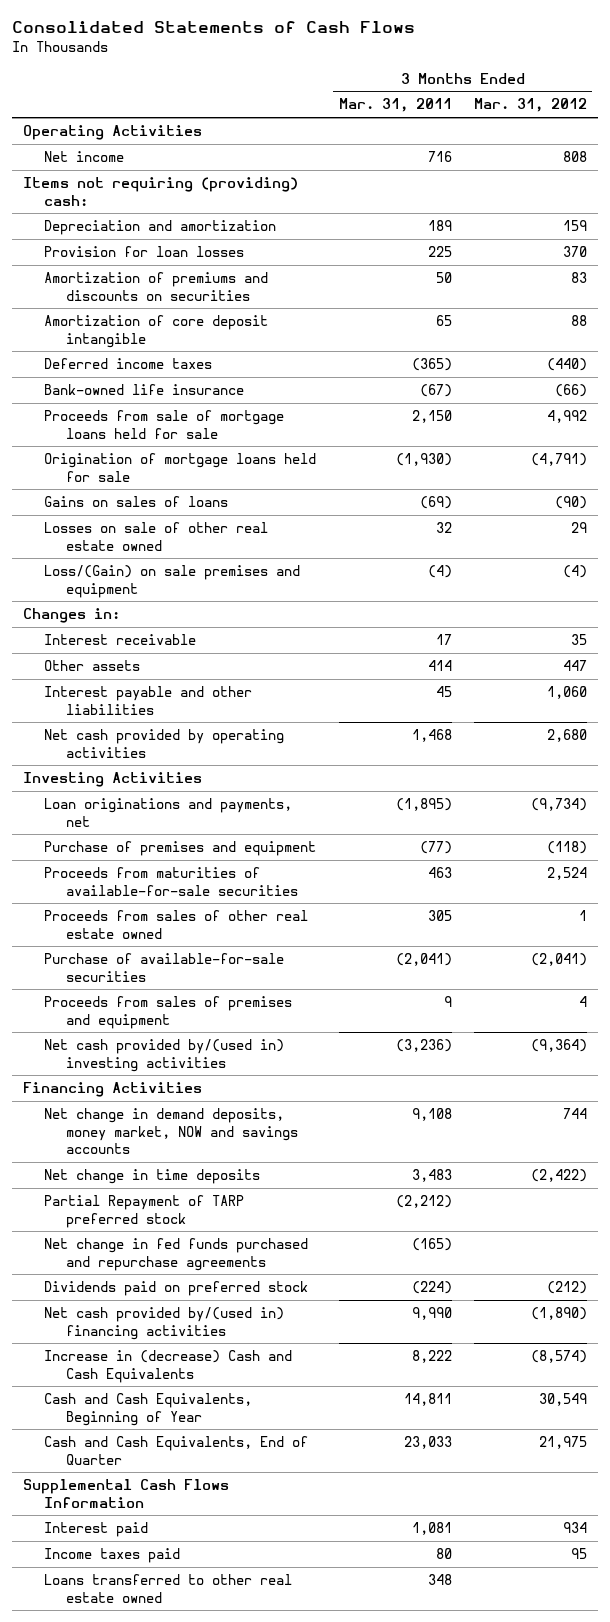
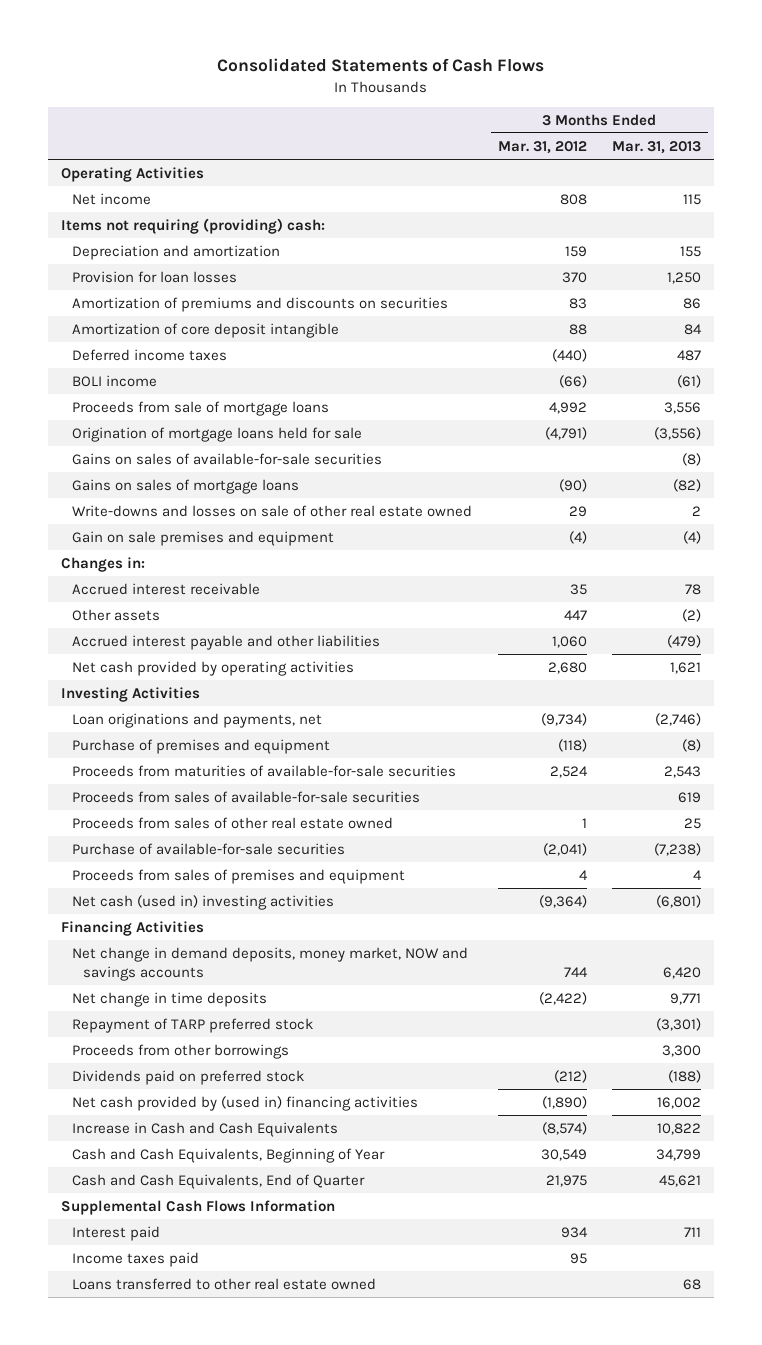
- | 3 Months Ended Mar. 31, 2011 | 3 Months Ended Mar. 31, 2012
+ | 3 Months Ended Mar. 31, 2012 | 3 Months Ended Mar. 31, 2013
- Bank-owned life insurance | (67) | (66)
- Proceeds from sale of mortgage loans held for sale | 2,150 | 4,992
+ BOLI income | (66) | (61)
+ Proceeds from sale of mortgage loans | 4,992 | 3,556
- Gains on sales of loans | (69) | (90)
- Losses on sale of other real estate owned | 32 | 29
- Loss/(Gain) on sale premises and equipment | (4) | (4)
+ Gains on sales of available-for-sale securities | | (8)
+ Gains on sales of mortgage loans | (90) | (82)
+ Write-downs and losses on sale of other real estate owned | 29 | 2
+ Gain on sale premises and equipment | (4) | (4)
- Interest receivable | 17 | 35
+ Accrued interest receivable | 35 | 78
- Interest payable and other liabilities | 45 | 1,060
+ Accrued interest payable and other liabilities | 1,060 | (479)
+ Proceeds from sales of available-for-sale securities | | 619
- Net cash provided by/(used in) investing activities | (3,236) | (9,364)
+ Net cash (used in) investing activities | (9,364) | (6,801)
- Partial Repayment of TARP preferred stock | (2,212) |
- Net change in fed funds purchased and repurchase agreements | (165) |
+ Repayment of TARP preferred stock | | (3,301)
+ Proceeds from other borrowings | | 3,300
- Net cash provided by/(used in) financing activities | 9,990 | (1,890)
- Increase in (decrease) Cash and Cash Equivalents | 8,222 | (8,574)
+ Net cash provided by (used in) financing activities | (1,890) | 16,002
+ Increase in Cash and Cash Equivalents | (8,574) | 10,822

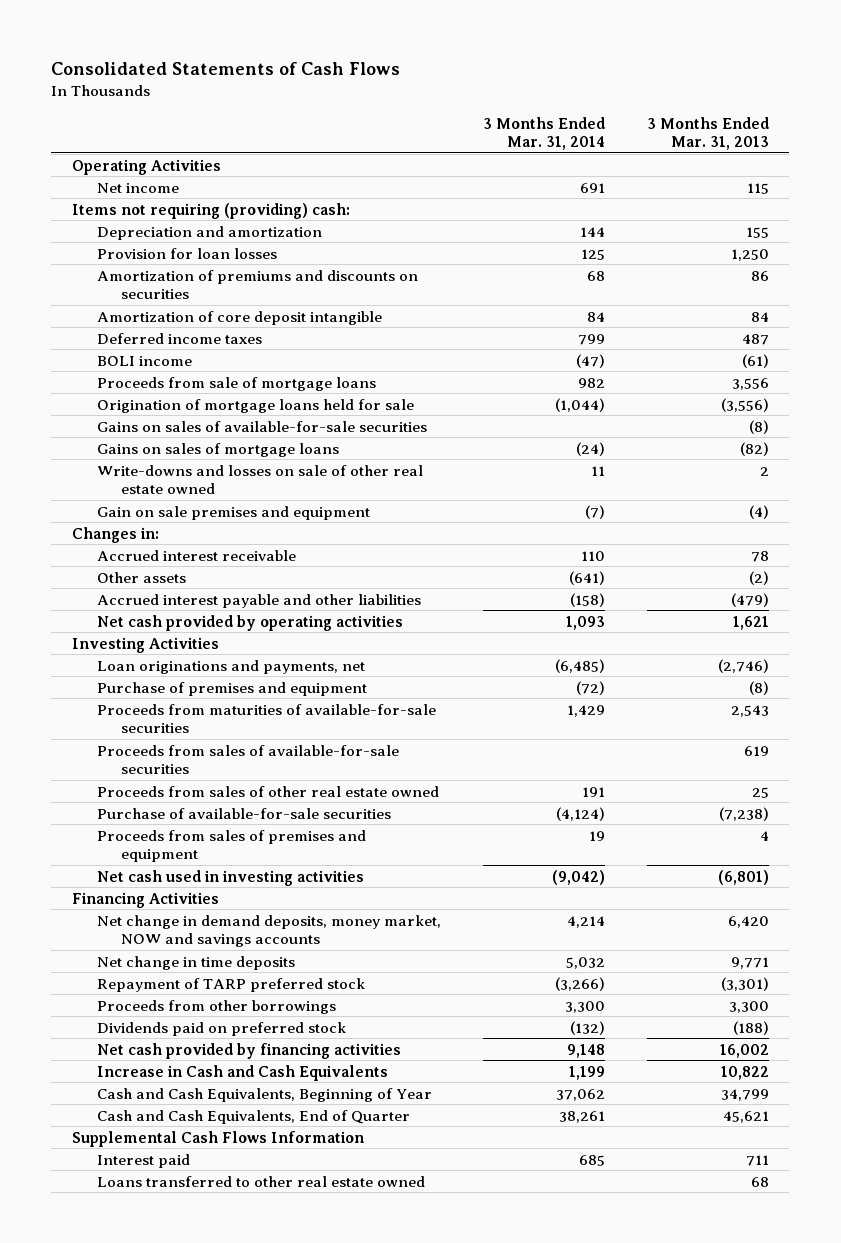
- | 3 Months Ended Mar. 31, 2012 | 3 Months Ended Mar. 31, 2013
+ | 3 Months Ended Mar. 31, 2014 | 3 Months Ended Mar. 31, 2013
- Net cash (used in) investing activities | (9,364) | (6,801)
+ Net cash used in investing activities | (9,042) | (6,801)
- Net cash provided by (used in) financing activities | (1,890) | 16,002
+ Net cash provided by financing activities | 9,148 | 16,002
- Income taxes paid | 95 |

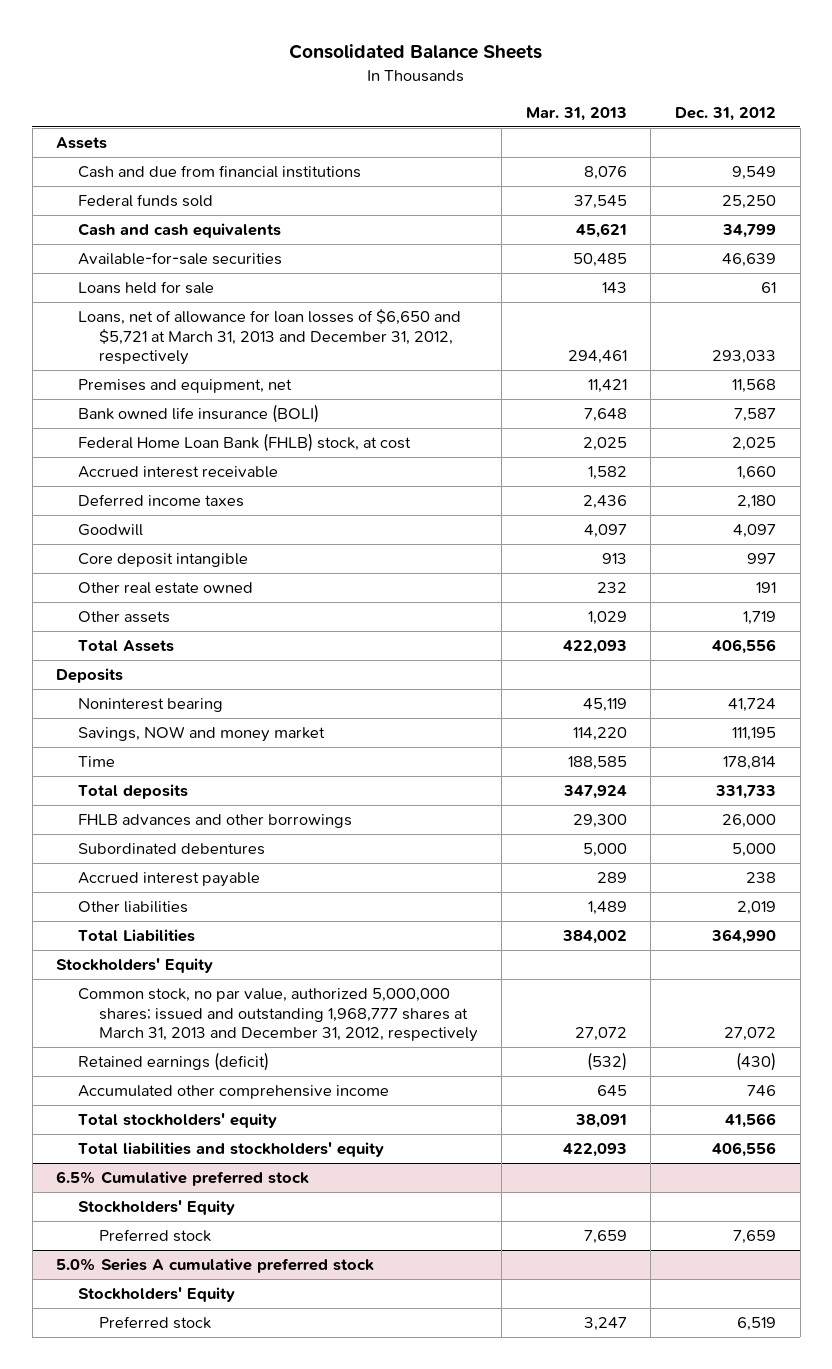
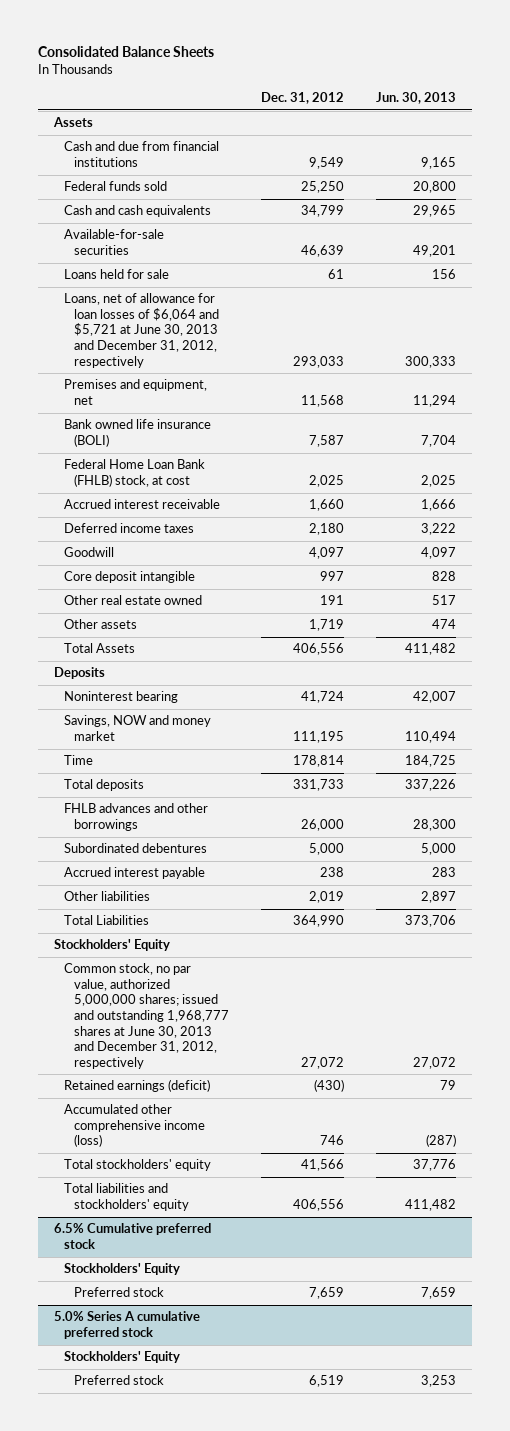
- | Mar. 31, 2013 | Dec. 31, 2012
+ | Dec. 31, 2012 | Jun. 30, 2013
- Loans, net of allowance for loan losses of $6,650 and $5,721 at March 31, 2013 and December 31, 2012, respectively | 294,461 | 293,033
+ Loans, net of allowance for loan losses of $6,064 and $5,721 at June 30, 2013 and December 31, 2012, respectively | 293,033 | 300,333
- Common stock, no par value, authorized 5,000,000 shares; issued and outstanding 1,968,777 shares at March 31, 2013 and December 31, 2012, respectively | 27,072 | 27,072
+ Common stock, no par value, authorized 5,000,000 shares; issued and outstanding 1,968,777 shares at June 30, 2013 and December 31, 2012, respectively | 27,072 | 27,072
- Accumulated other comprehensive income | 645 | 746
+ Accumulated other comprehensive income (loss) | 746 | (287)

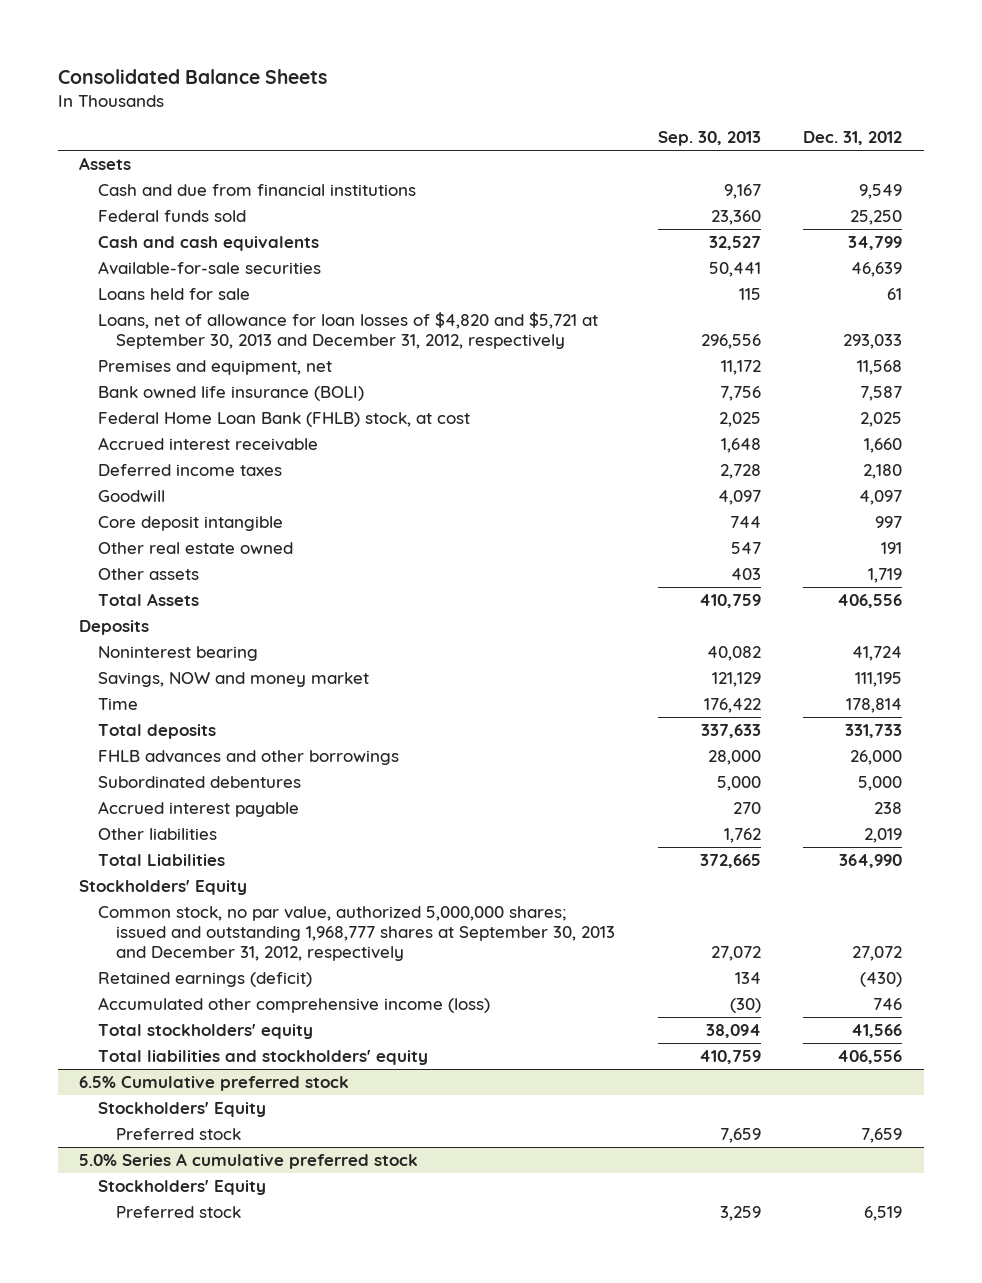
- | Dec. 31, 2012 | Jun. 30, 2013
+ | Sep. 30, 2013 | Dec. 31, 2012
- Loans, net of allowance for loan losses of $6,064 and $5,721 at June 30, 2013 and December 31, 2012, respectively | 293,033 | 300,333
+ Loans, net of allowance for loan losses of $4,820 and $5,721 at September 30, 2013 and December 31, 2012, respectively | 296,556 | 293,033
- Common stock, no par value, authorized 5,000,000 shares; issued and outstanding 1,968,777 shares at June 30, 2013 and December 31, 2012, respectively | 27,072 | 27,072
+ Common stock, no par value, authorized 5,000,000 shares; issued and outstanding 1,968,777 shares at September 30, 2013 and December 31, 2012, respectively | 27,072 | 27,072

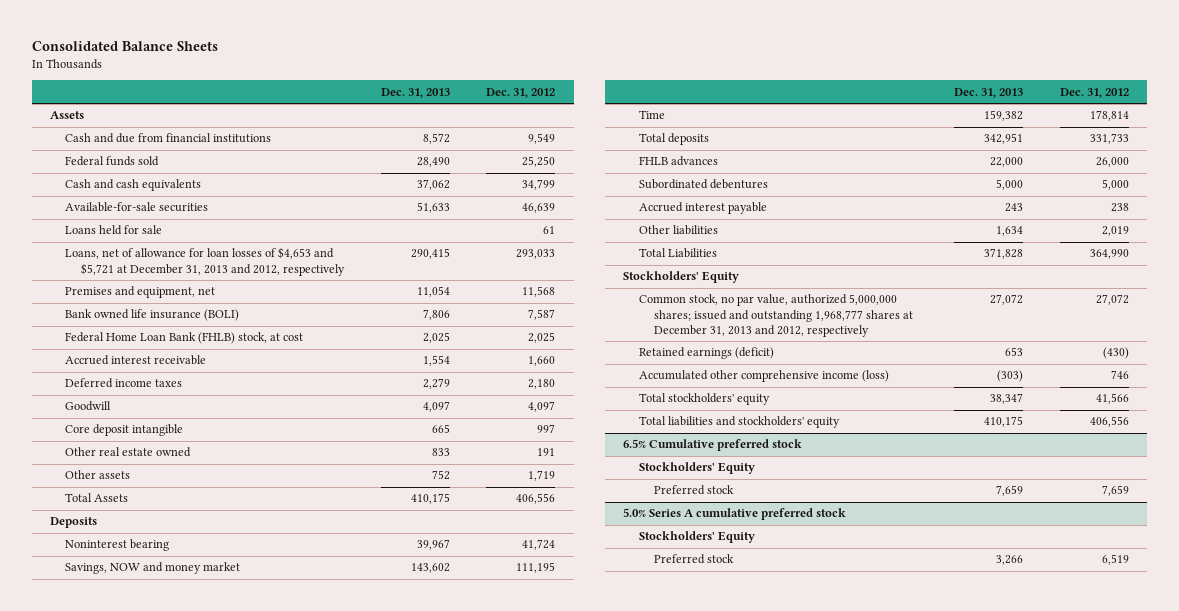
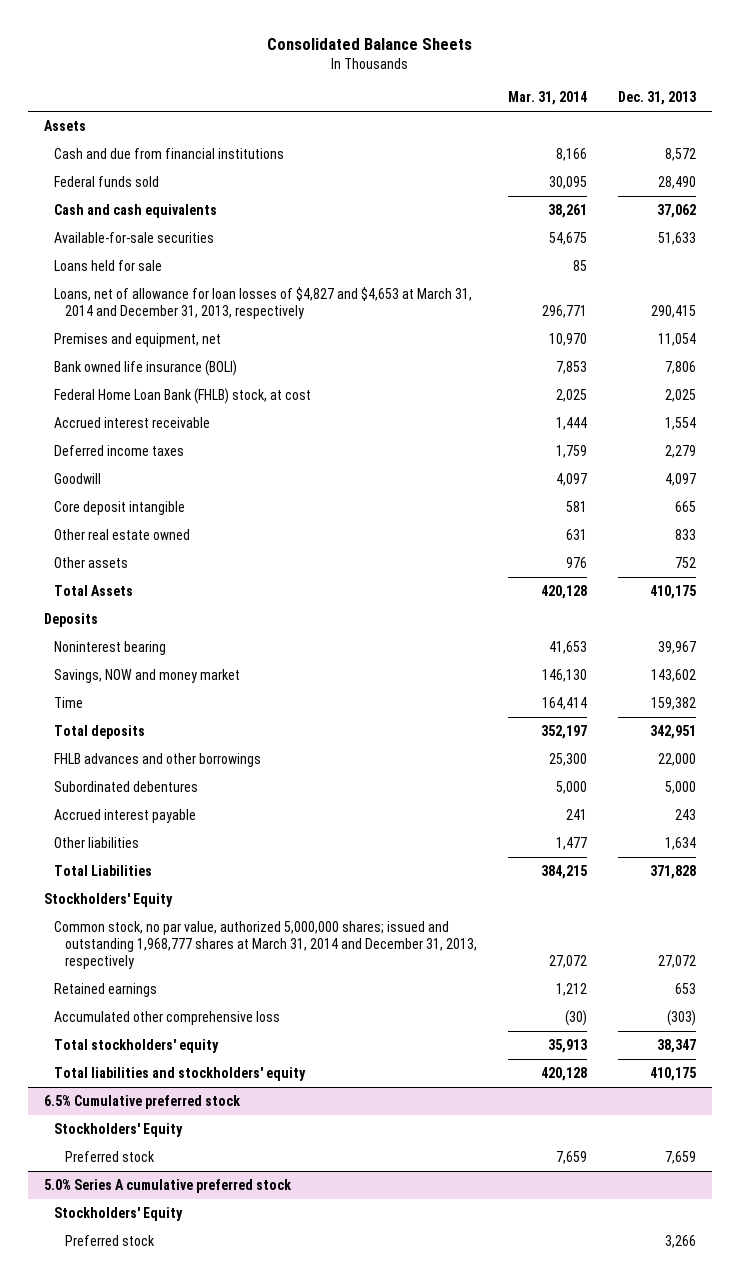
- | Dec. 31, 2013 | Dec. 31, 2012
+ | Mar. 31, 2014 | Dec. 31, 2013
- Loans, net of allowance for loan losses of $4,653 and $5,721 at December 31, 2013 and 2012, respectively | 290,415 | 293,033
+ Loans, net of allowance for loan losses of $4,827 and $4,653 at March 31, 2014 and December 31, 2013, respectively | 296,771 | 290,415
- FHLB advances | 22,000 | 26,000
+ FHLB advances and other borrowings | 25,300 | 22,000
- Common stock, no par value, authorized 5,000,000 shares; issued and outstanding 1,968,777 shares at December 31, 2013 and 2012, respectively | 27,072 | 27,072
- Retained earnings (deficit) | 653 | (430)
- Accumulated other comprehensive income (loss) | (303) | 746
+ Common stock, no par value, authorized 5,000,000 shares; issued and outstanding 1,968,777 shares at March 31, 2014 and December 31, 2013, respectively | 27,072 | 27,072
+ Retained earnings | 1,212 | 653
+ Accumulated other comprehensive loss | (30) | (303)

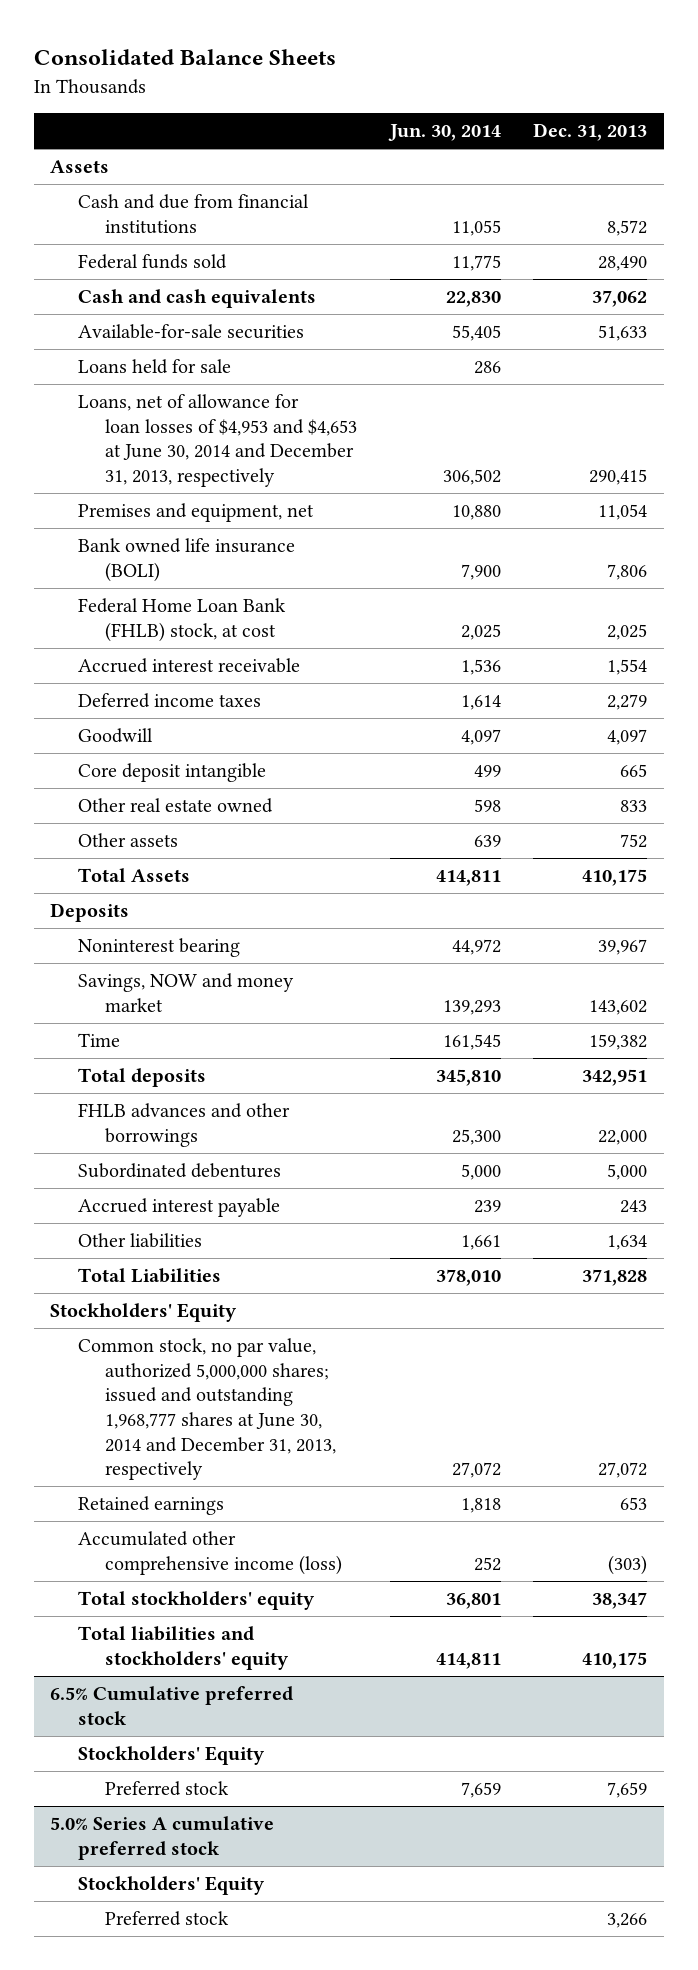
- | Mar. 31, 2014 | Dec. 31, 2013
+ | Jun. 30, 2014 | Dec. 31, 2013
- Loans, net of allowance for loan losses of $4,827 and $4,653 at March 31, 2014 and December 31, 2013, respectively | 296,771 | 290,415
+ Loans, net of allowance for loan losses of $4,953 and $4,653 at June 30, 2014 and December 31, 2013, respectively | 306,502 | 290,415
- Common stock, no par value, authorized 5,000,000 shares; issued and outstanding 1,968,777 shares at March 31, 2014 and December 31, 2013, respectively | 27,072 | 27,072
+ Common stock, no par value, authorized 5,000,000 shares; issued and outstanding 1,968,777 shares at June 30, 2014 and December 31, 2013, respectively | 27,072 | 27,072
- Accumulated other comprehensive loss | (30) | (303)
+ Accumulated other comprehensive income (loss) | 252 | (303)

